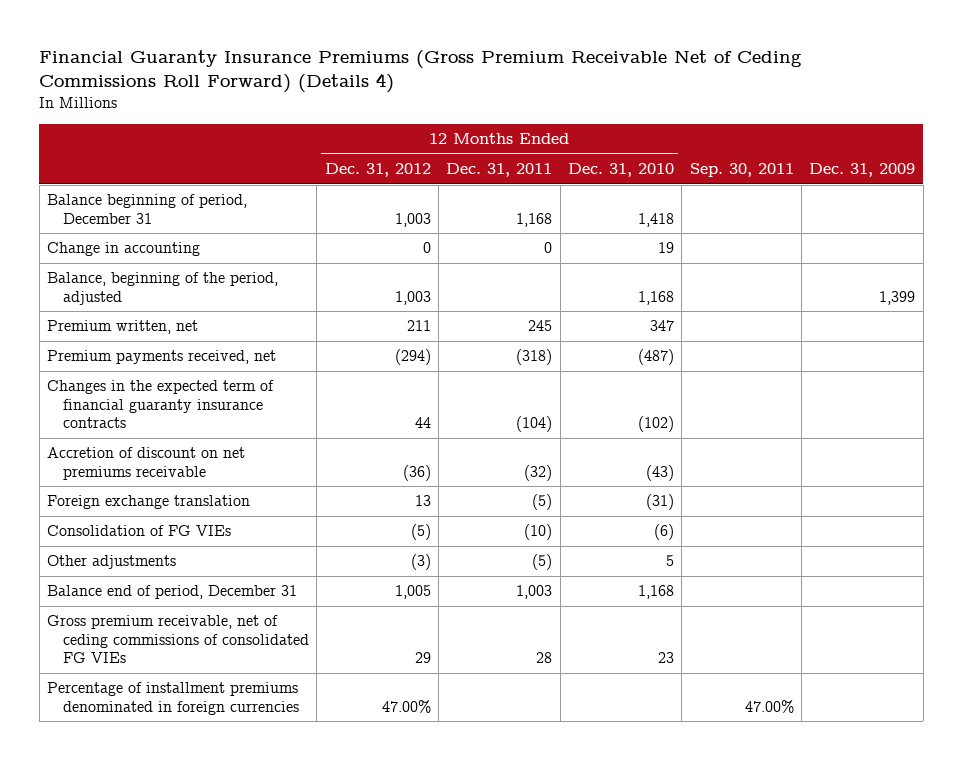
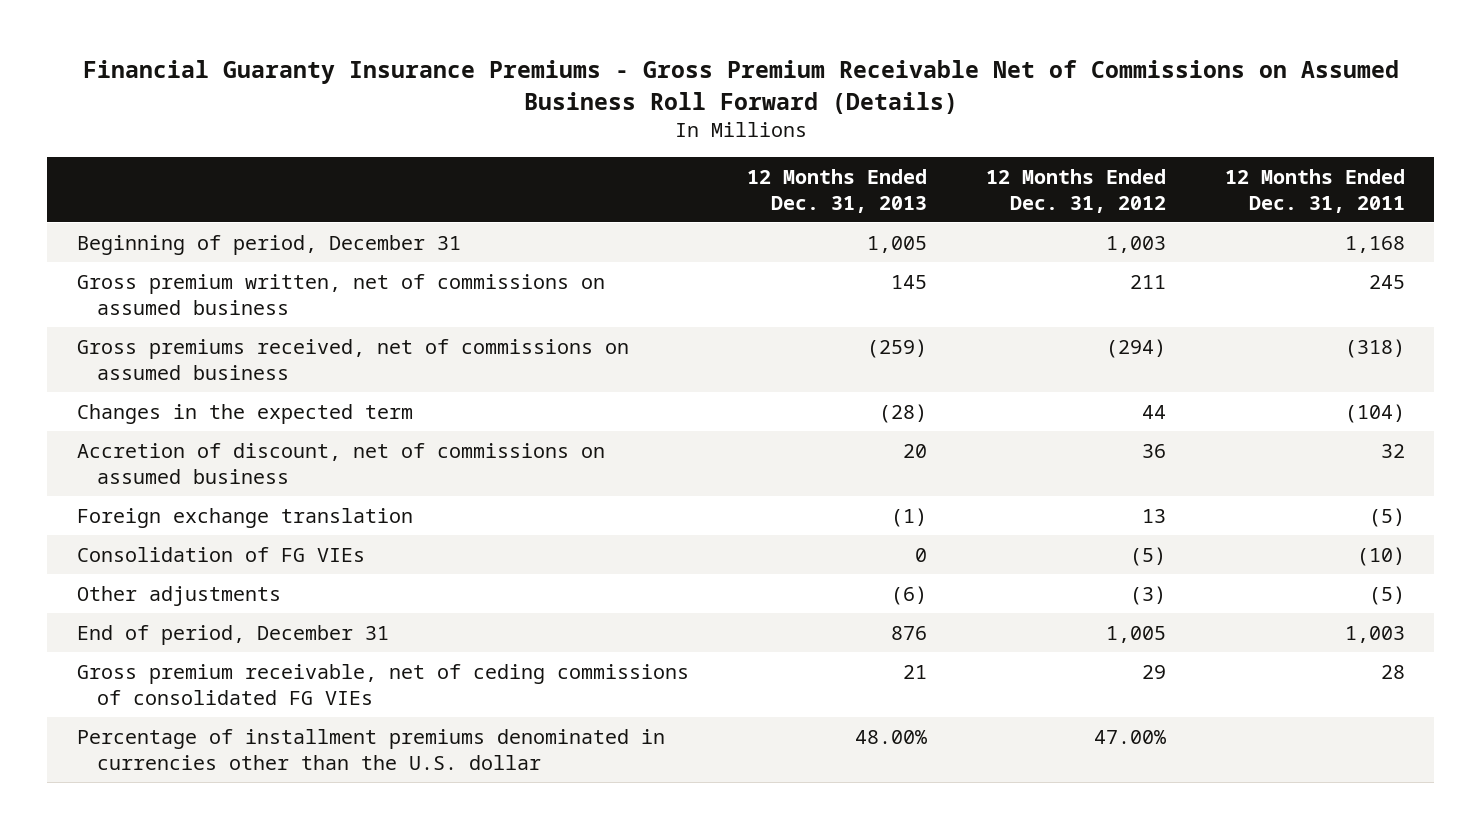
- Financial Guaranty Insurance Premiums (Gross Premium Receivable Net of Ceding Commissions Roll Forward) (Details 4)
+ Financial Guaranty Insurance Premiums - Gross Premium Receivable Net of Commissions on Assumed Business Roll Forward (Details)
- | 12 Months Ended Dec. 31, 2012 | 12 Months Ended Dec. 31, 2011 | 12 Months Ended Dec. 31, 2010 | Sep. 30, 2011 | Dec. 31, 2009
+ | 12 Months Ended Dec. 31, 2013 | 12 Months Ended Dec. 31, 2012 | 12 Months Ended Dec. 31, 2011
- Balance beginning of period, December 31 | 1,003 | 1,168 | 1,418 | |
- Change in accounting | 0 | 0 | 19 | |
- Balance, beginning of the period, adjusted | 1,003 | | 1,168 | | 1,399
- Premium written, net | 211 | 245 | 347 | |
- Premium payments received, net | (294) | (318) | (487) | |
- Changes in the expected term of financial guaranty insurance contracts | 44 | (104) | (102) | |
- Accretion of discount on net premiums receivable | (36) | (32) | (43) | |
+ Beginning of period, December 31 | 1,005 | 1,003 | 1,168
+ Gross premium written, net of commissions on assumed business | 145 | 211 | 245
+ Gross premiums received, net of commissions on assumed business | (259) | (294) | (318)
+ Changes in the expected term | (28) | 44 | (104)
+ Accretion of discount, net of commissions on assumed business | 20 | 36 | 32
- Balance end of period, December 31 | 1,005 | 1,003 | 1,168 | |
+ End of period, December 31 | 876 | 1,005 | 1,003
- Percentage of installment premiums denominated in foreign currencies | 47.00% | | | 47.00% |
+ Percentage of installment premiums denominated in currencies other than the U.S. dollar | 48.00% | 47.00% |

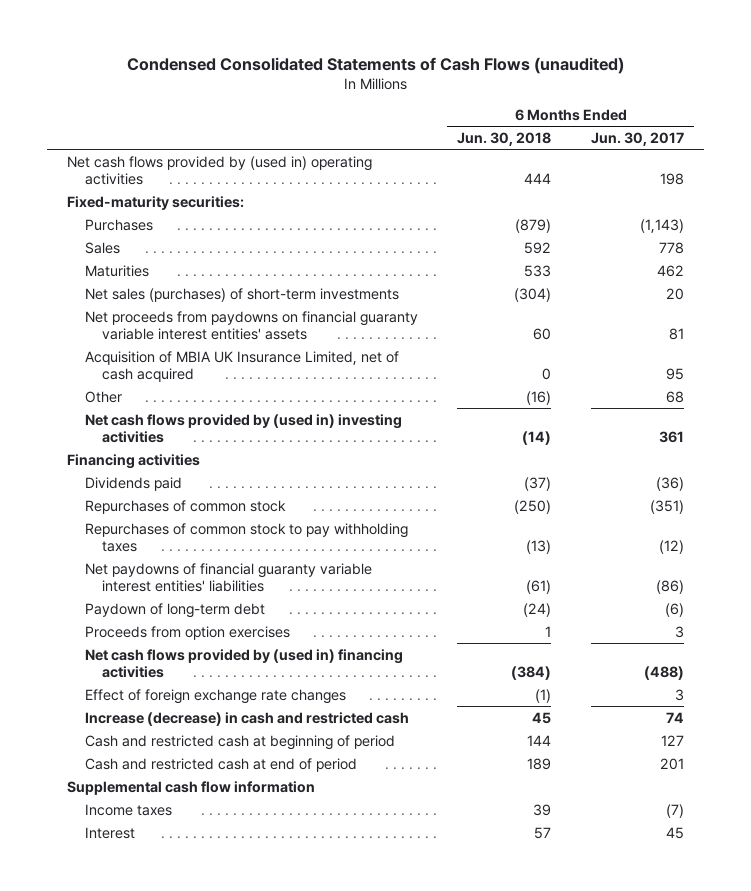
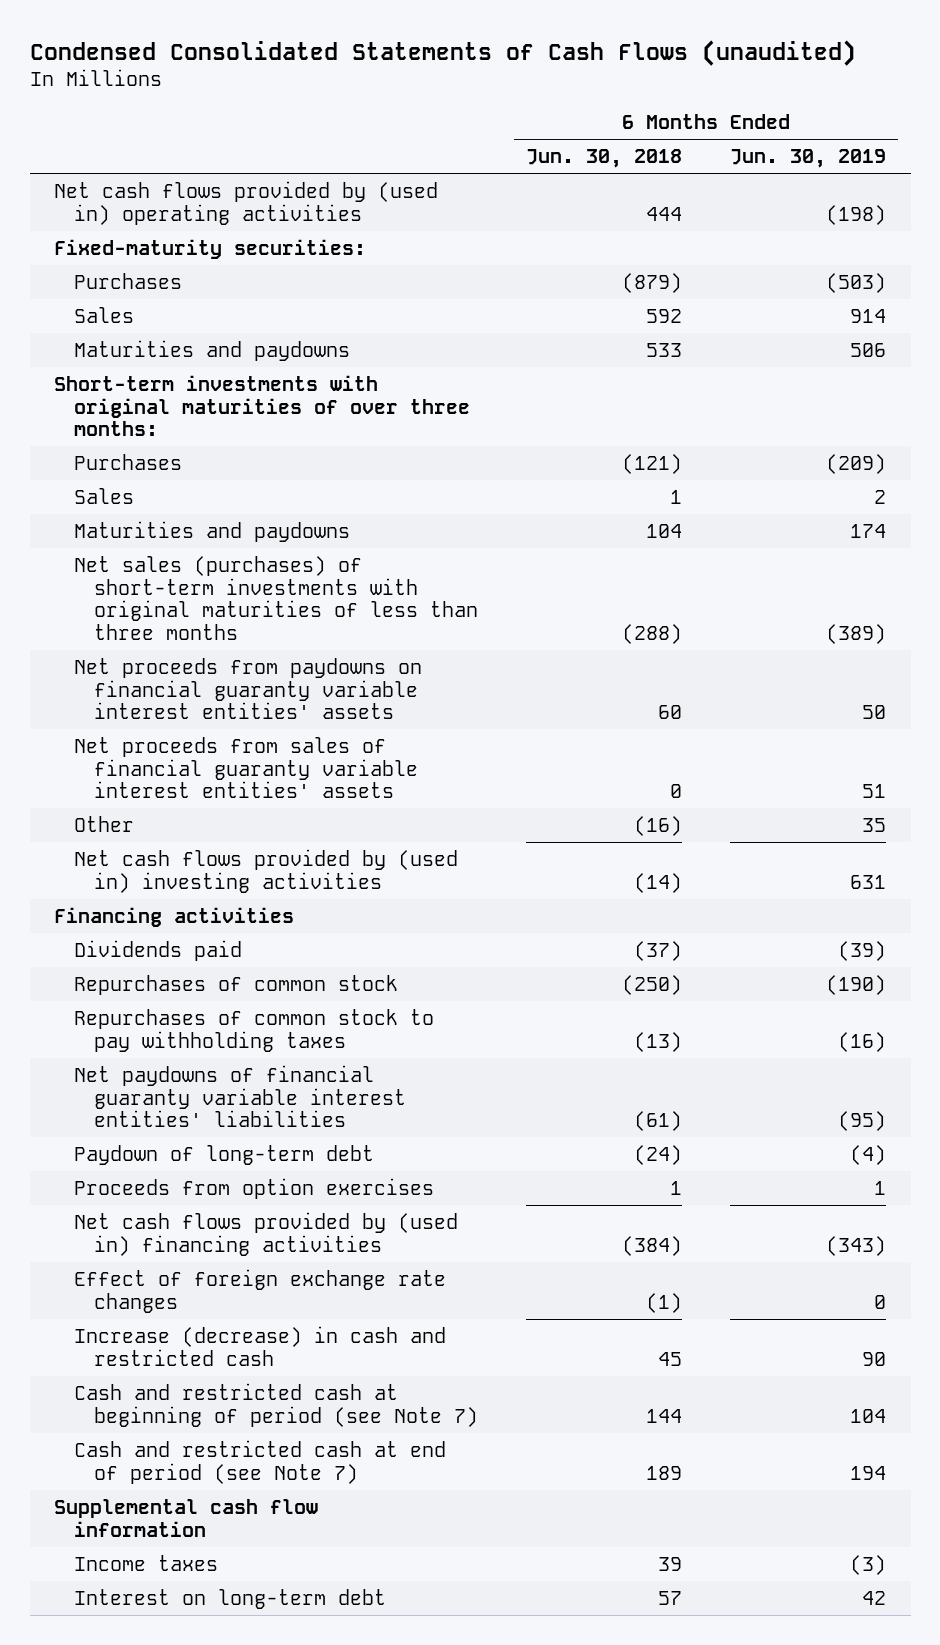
- | 6 Months Ended Jun. 30, 2018 | 6 Months Ended Jun. 30, 2017
+ | 6 Months Ended Jun. 30, 2018 | 6 Months Ended Jun. 30, 2019
- Maturities | 533 | 462
- Net sales (purchases) of short-term investments | (304) | 20
+ Maturities and paydowns | 533 | 506
+ Short-term investments with original maturities of over three months:
+ Purchases | (121) | (209)
+ Sales | 1 | 2
+ Maturities and paydowns | 104 | 174
+ Net sales (purchases) of short-term investments with original maturities of less than three months | (288) | (389)
- Acquisition of MBIA UK Insurance Limited, net of cash acquired | 0 | 95
+ Net proceeds from sales of financial guaranty variable interest entities' assets | 0 | 51
- Cash and restricted cash at beginning of period | 144 | 127
- Cash and restricted cash at end of period | 189 | 201
+ Cash and restricted cash at beginning of period (see Note 7) | 144 | 104
+ Cash and restricted cash at end of period (see Note 7) | 189 | 194
- Interest | 57 | 45
+ Interest on long-term debt | 57 | 42

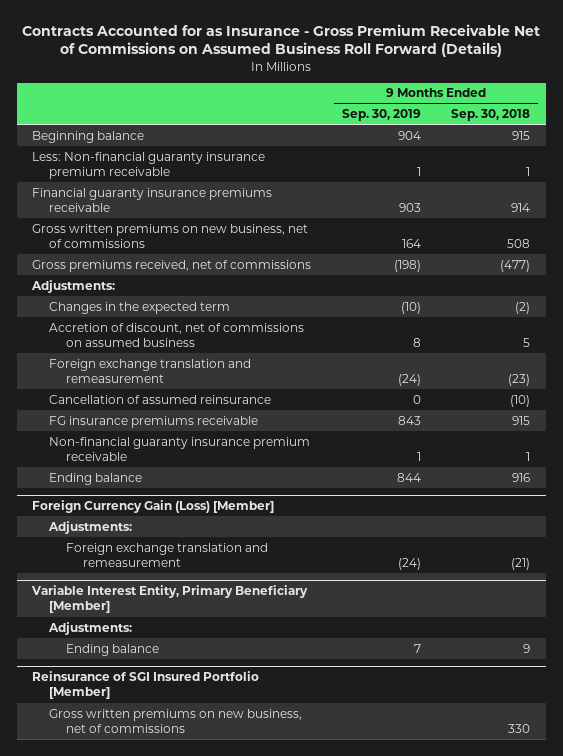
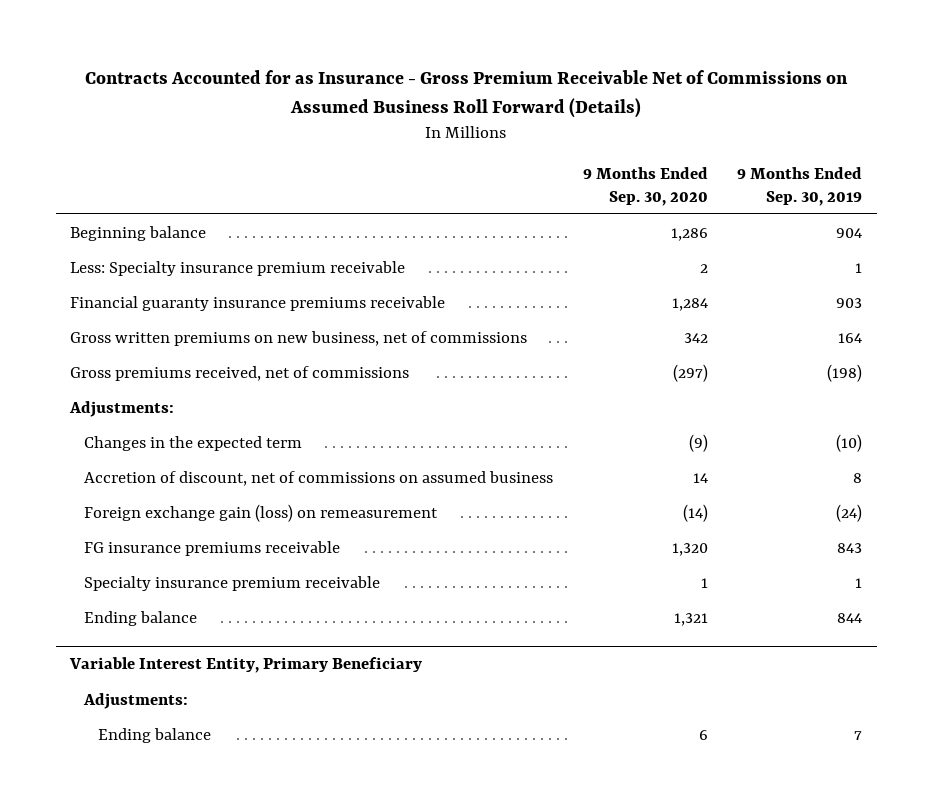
- | 9 Months Ended Sep. 30, 2019 | 9 Months Ended Sep. 30, 2018
+ | 9 Months Ended Sep. 30, 2020 | 9 Months Ended Sep. 30, 2019
- Less: Non-financial guaranty insurance premium receivable | 1 | 1
+ Less: Specialty insurance premium receivable | 2 | 1
- Foreign exchange translation and remeasurement | (24) | (23)
- Cancellation of assumed reinsurance | 0 | (10)
+ Foreign exchange gain (loss) on remeasurement | (14) | (24)
- Non-financial guaranty insurance premium receivable | 1 | 1
+ Specialty insurance premium receivable | 1 | 1
- Foreign Currency Gain (Loss) [Member]
- Adjustments:
- Foreign exchange translation and remeasurement | (24) | (21)
- Variable Interest Entity, Primary Beneficiary [Member]
+ Variable Interest Entity, Primary Beneficiary
- Reinsurance of SGI Insured Portfolio [Member]
- Gross written premiums on new business, net of commissions | | 330

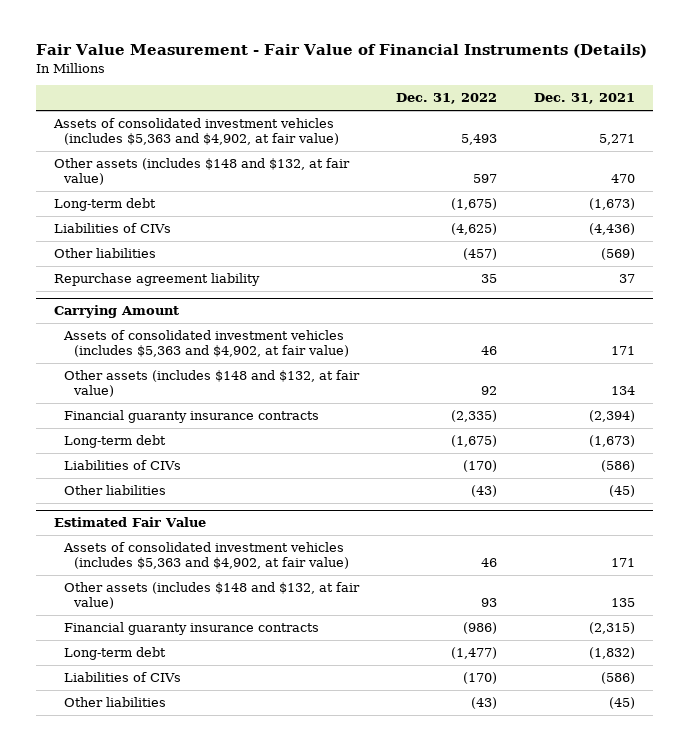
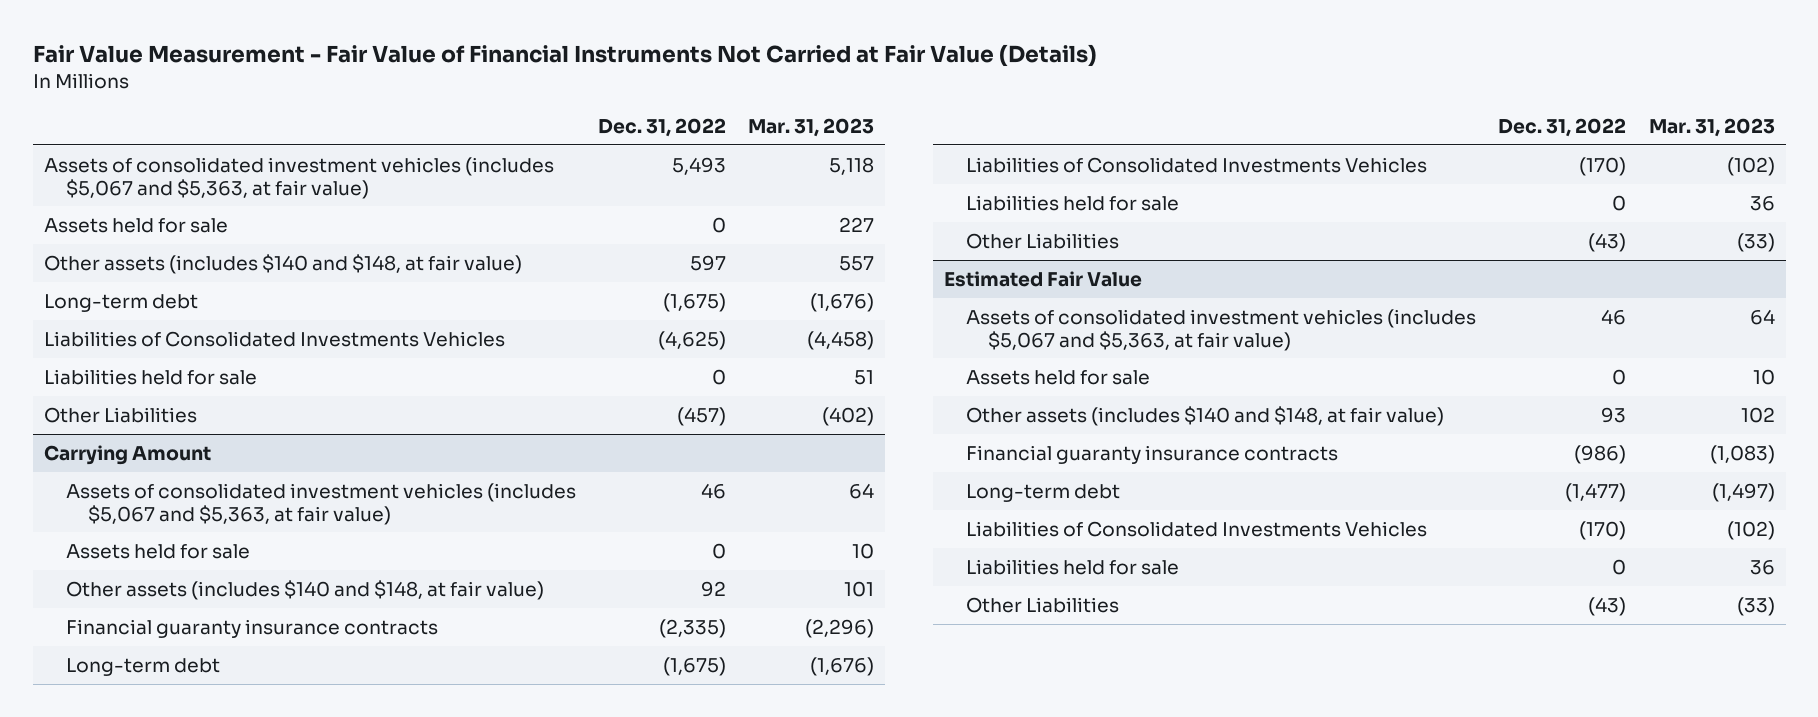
- Fair Value Measurement - Fair Value of Financial Instruments (Details)
+ Fair Value Measurement - Fair Value of Financial Instruments Not Carried at Fair Value (Details)
- | Dec. 31, 2022 | Dec. 31, 2021
+ | Dec. 31, 2022 | Mar. 31, 2023
- Assets of consolidated investment vehicles (includes $5,363 and $4,902, at fair value) | 5,493 | 5,271
- Other assets (includes $148 and $132, at fair value) | 597 | 470
+ Assets of consolidated investment vehicles (includes $5,067 and $5,363, at fair value) | 5,493 | 5,118
+ Assets held for sale | 0 | 227
+ Other assets (includes $140 and $148, at fair value) | 597 | 557
- Liabilities of CIVs | (4,625) | (4,436)
- Other liabilities | (457) | (569)
- Repurchase agreement liability | 35 | 37
+ Liabilities of Consolidated Investments Vehicles | (4,625) | (4,458)
+ Liabilities held for sale | 0 | 51
+ Other Liabilities | (457) | (402)
@ Carrying Amount
- Assets of consolidated investment vehicles (includes $5,363 and $4,902, at fair value) | 46 | 171
- Other assets (includes $148 and $132, at fair value) | 92 | 134
+ Assets of consolidated investment vehicles (includes $5,067 and $5,363, at fair value) | 46 | 64
+ Assets held for sale | 0 | 10
+ Other assets (includes $140 and $148, at fair value) | 92 | 101
- Liabilities of CIVs | (170) | (586)
- Other liabilities | (43) | (45)
+ Liabilities of Consolidated Investments Vehicles | (170) | (102)
+ Liabilities held for sale | 0 | 36
+ Other Liabilities | (43) | (33)
@ Estimated Fair Value
- Assets of consolidated investment vehicles (includes $5,363 and $4,902, at fair value) | 46 | 171
- Other assets (includes $148 and $132, at fair value) | 93 | 135
+ Assets of consolidated investment vehicles (includes $5,067 and $5,363, at fair value) | 46 | 64
+ Assets held for sale | 0 | 10
+ Other assets (includes $140 and $148, at fair value) | 93 | 102
- Liabilities of CIVs | (170) | (586)
- Other liabilities | (43) | (45)
+ Liabilities of Consolidated Investments Vehicles | (170) | (102)
+ Liabilities held for sale | 0 | 36
+ Other Liabilities | (43) | (33)

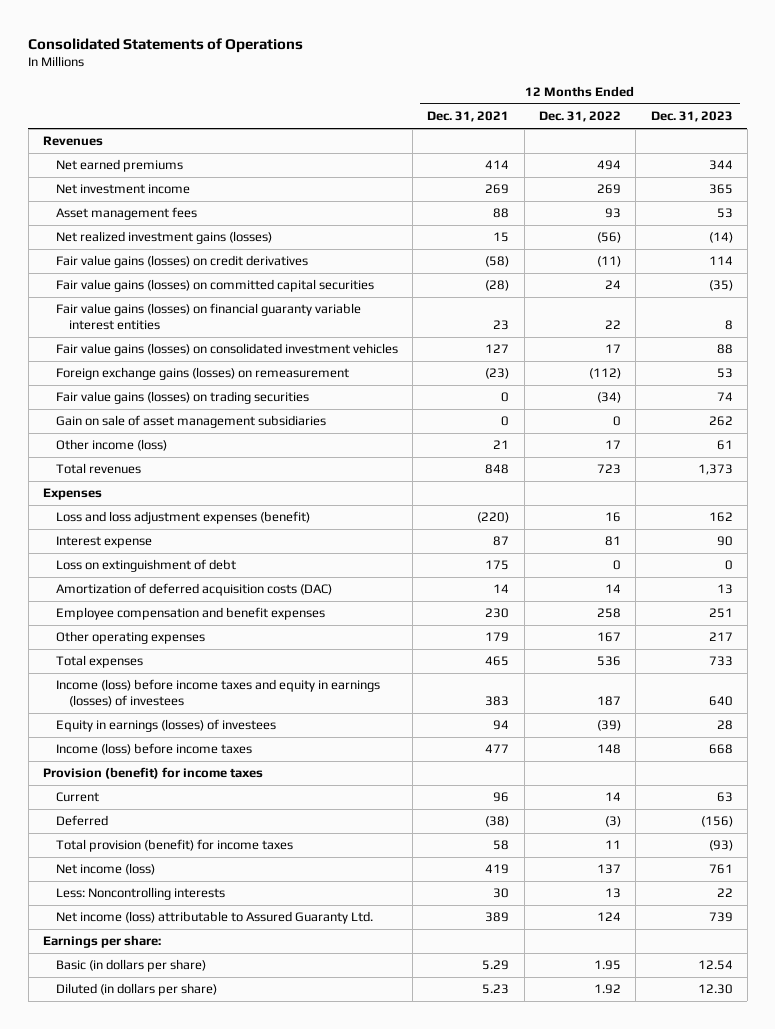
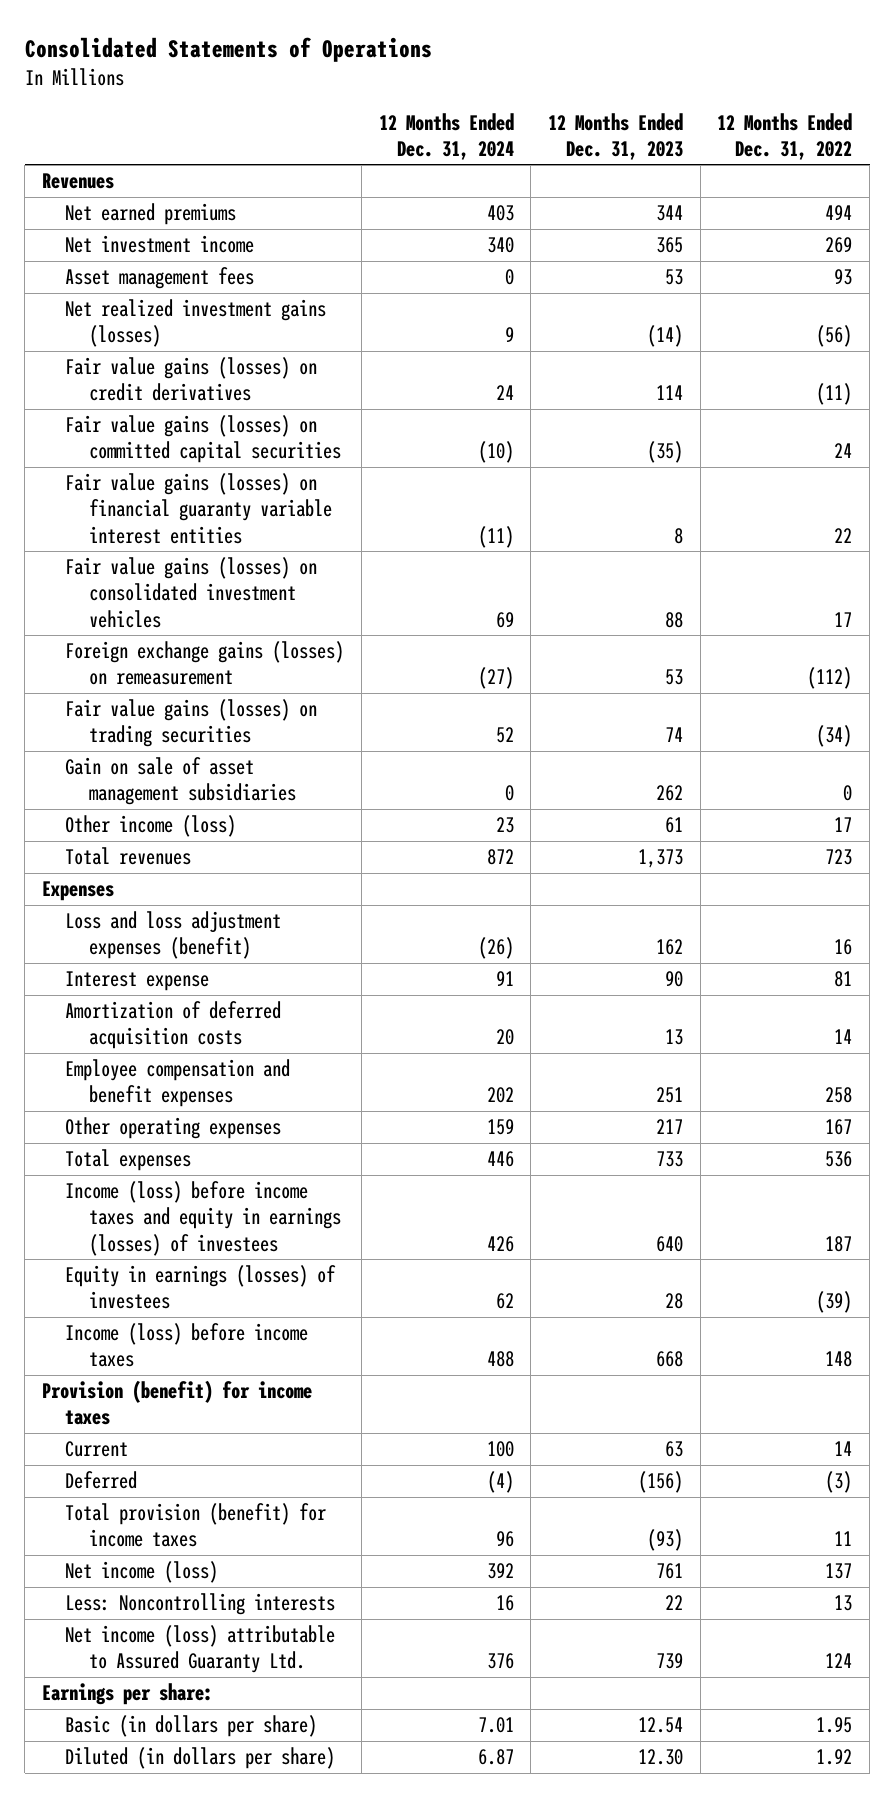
- | 12 Months Ended Dec. 31, 2021 | 12 Months Ended Dec. 31, 2022 | 12 Months Ended Dec. 31, 2023
+ | 12 Months Ended Dec. 31, 2024 | 12 Months Ended Dec. 31, 2023 | 12 Months Ended Dec. 31, 2022
- Loss on extinguishment of debt | 175 | 0 | 0
- Amortization of deferred acquisition costs (DAC) | 14 | 14 | 13
+ Amortization of deferred acquisition costs | 20 | 13 | 14

